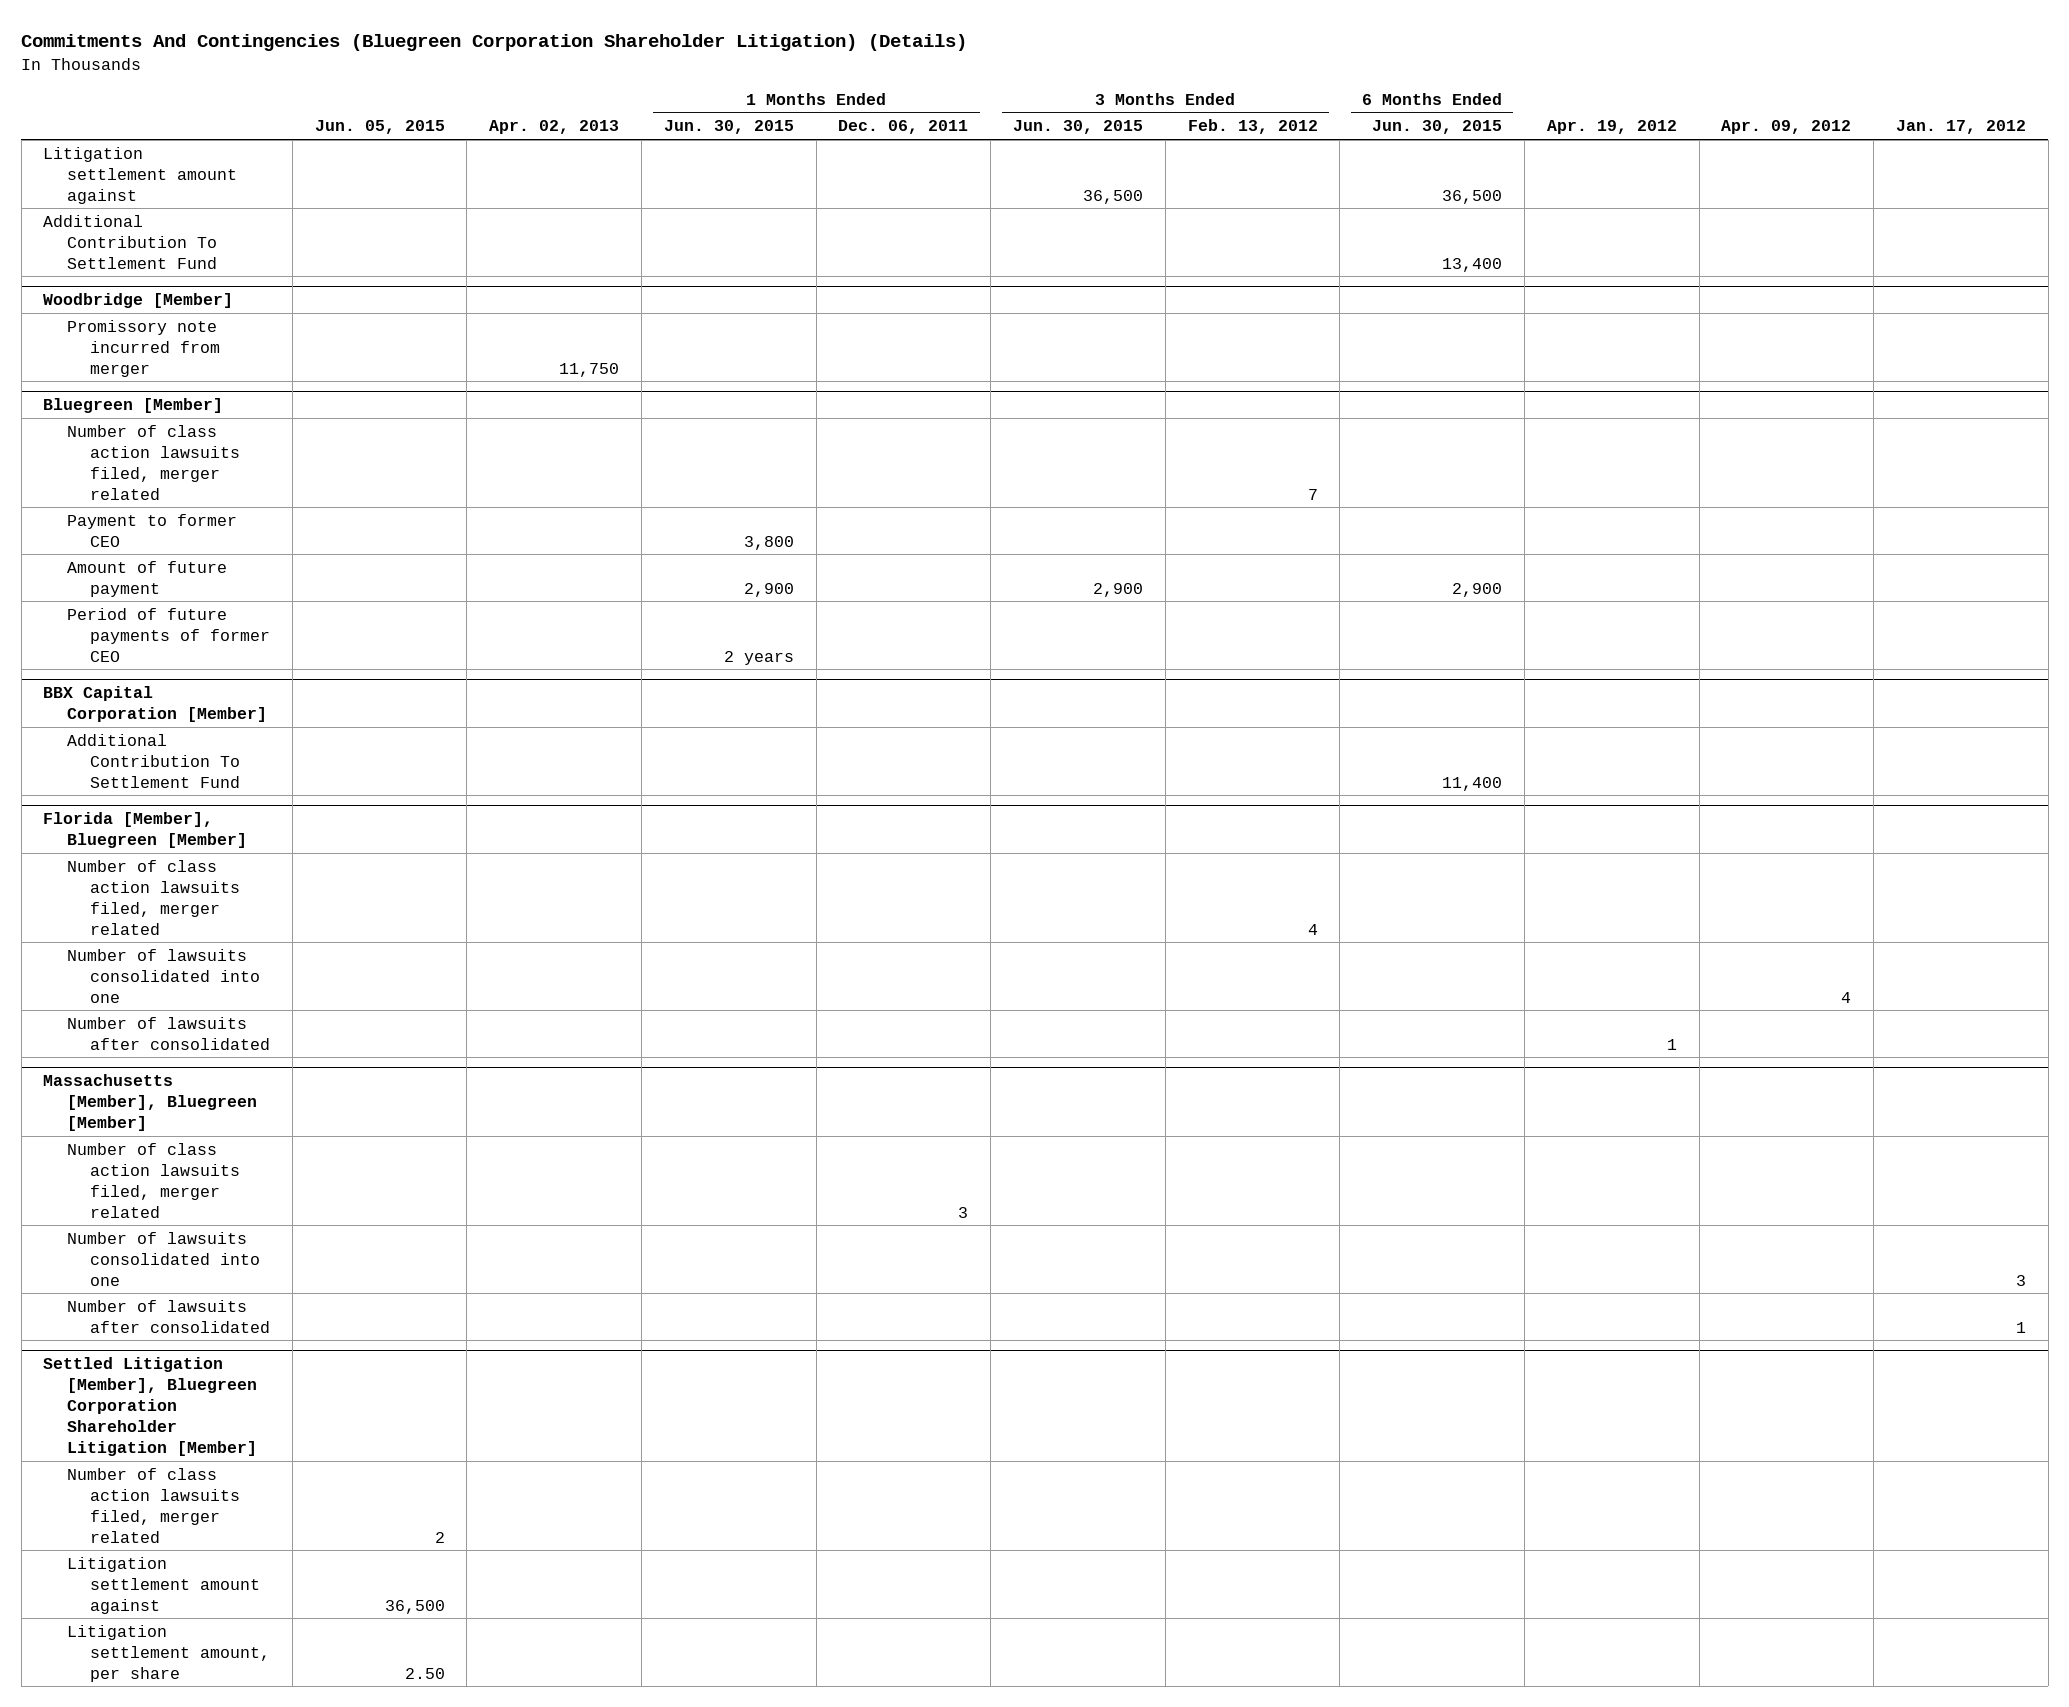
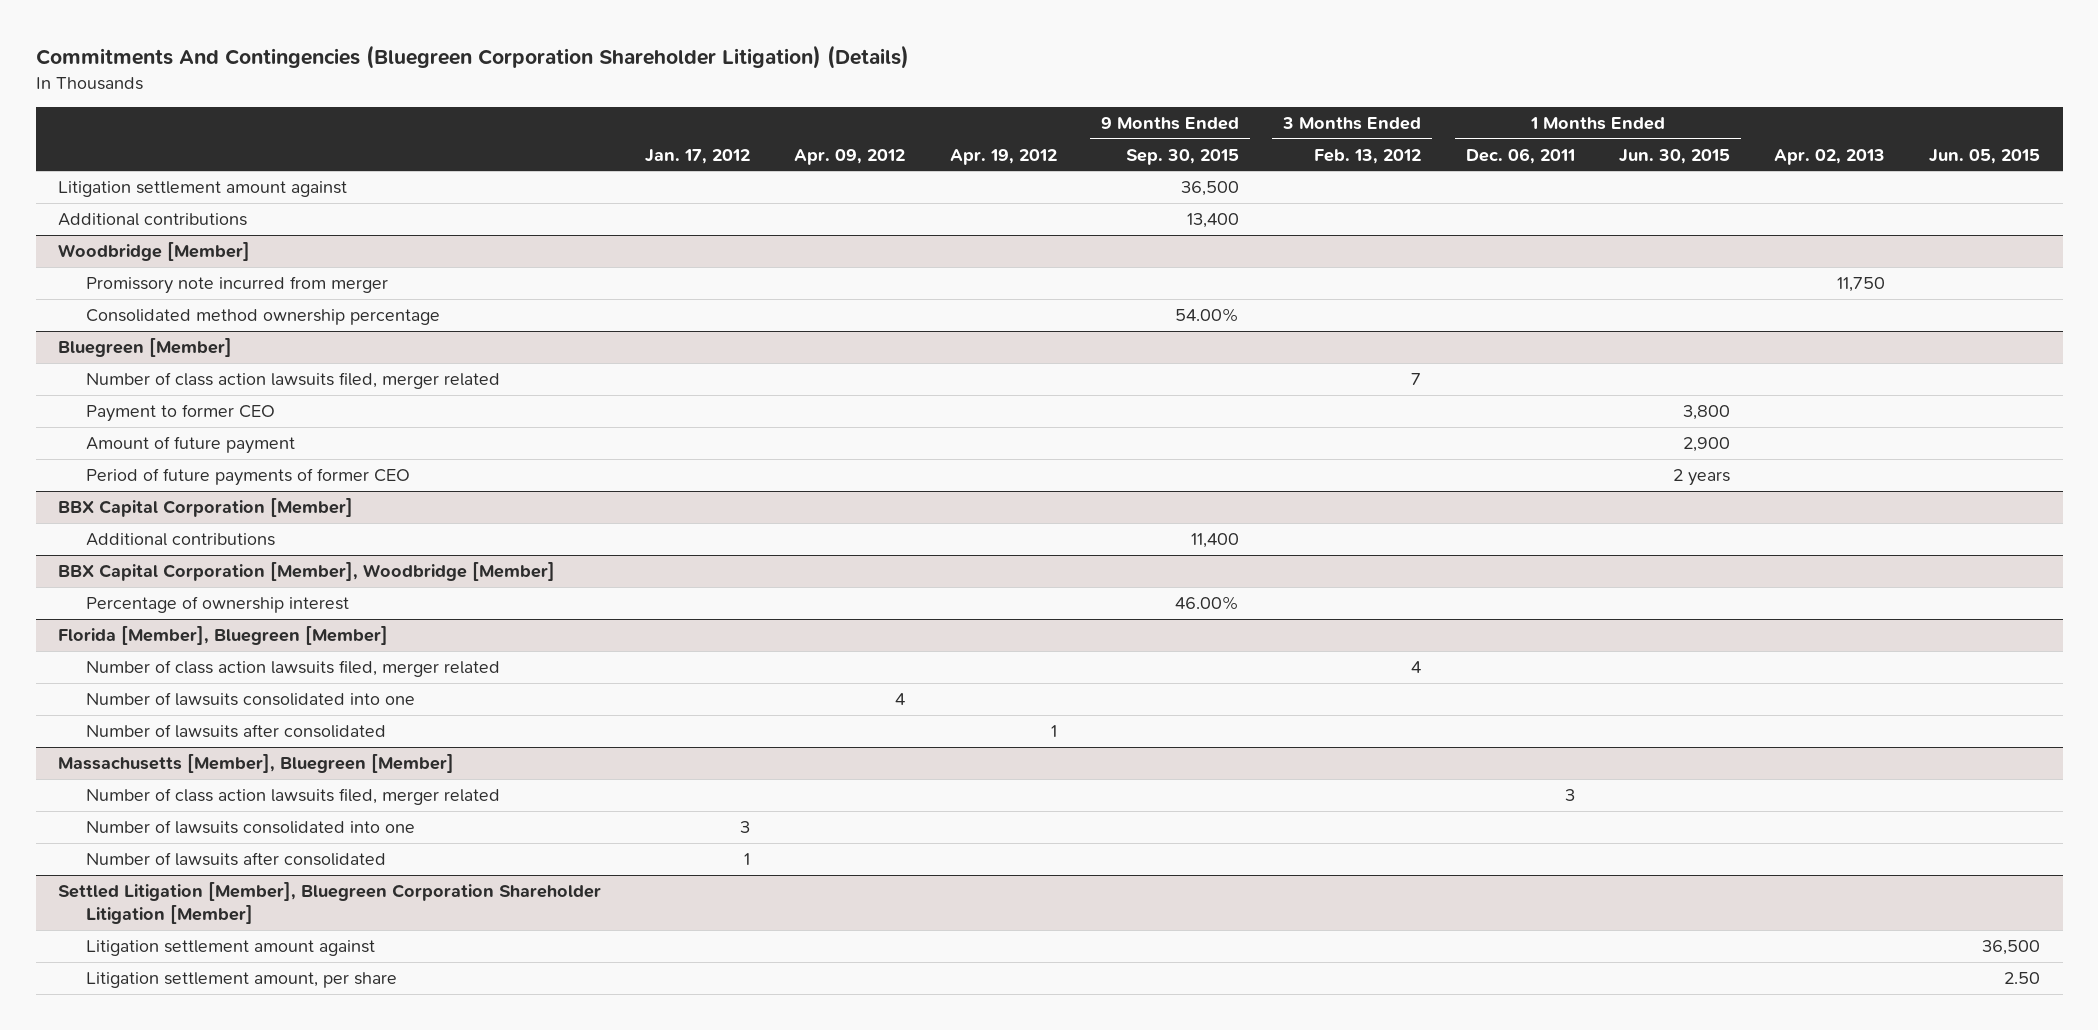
- | Jun. 05, 2015 | Apr. 02, 2013 | 1 Months Ended Jun. 30, 2015 | 1 Months Ended Dec. 06, 2011 | 3 Months Ended Jun. 30, 2015 | 3 Months Ended Feb. 13, 2012 | 6 Months Ended Jun. 30, 2015 | Apr. 19, 2012 | Apr. 09, 2012 | Jan. 17, 2012
+ | Jan. 17, 2012 | Apr. 09, 2012 | Apr. 19, 2012 | 9 Months Ended Sep. 30, 2015 | 3 Months Ended Feb. 13, 2012 | 1 Months Ended Dec. 06, 2011 | 1 Months Ended Jun. 30, 2015 | Apr. 02, 2013 | Jun. 05, 2015
- Additional Contribution To Settlement Fund | | | | | | | 13,400 | | |
+ Additional contributions | | | | 13,400 | | | | |
@ Woodbridge [Member]
+ Consolidated method ownership percentage | | | | 54.00% | | | | |
@ BBX Capital Corporation [Member]
- Additional Contribution To Settlement Fund | | | | | | | 11,400 | | |
+ Additional contributions | | | | 11,400 | | | | |
+ BBX Capital Corporation [Member], Woodbridge [Member]
+ Percentage of ownership interest | | | | 46.00% | | | | |
@ Settled Litigation [Member], Bluegreen Corporation Shareholder Litigation [Member]
- Number of class action lawsuits filed, merger related | 2 | | | | | | | | |

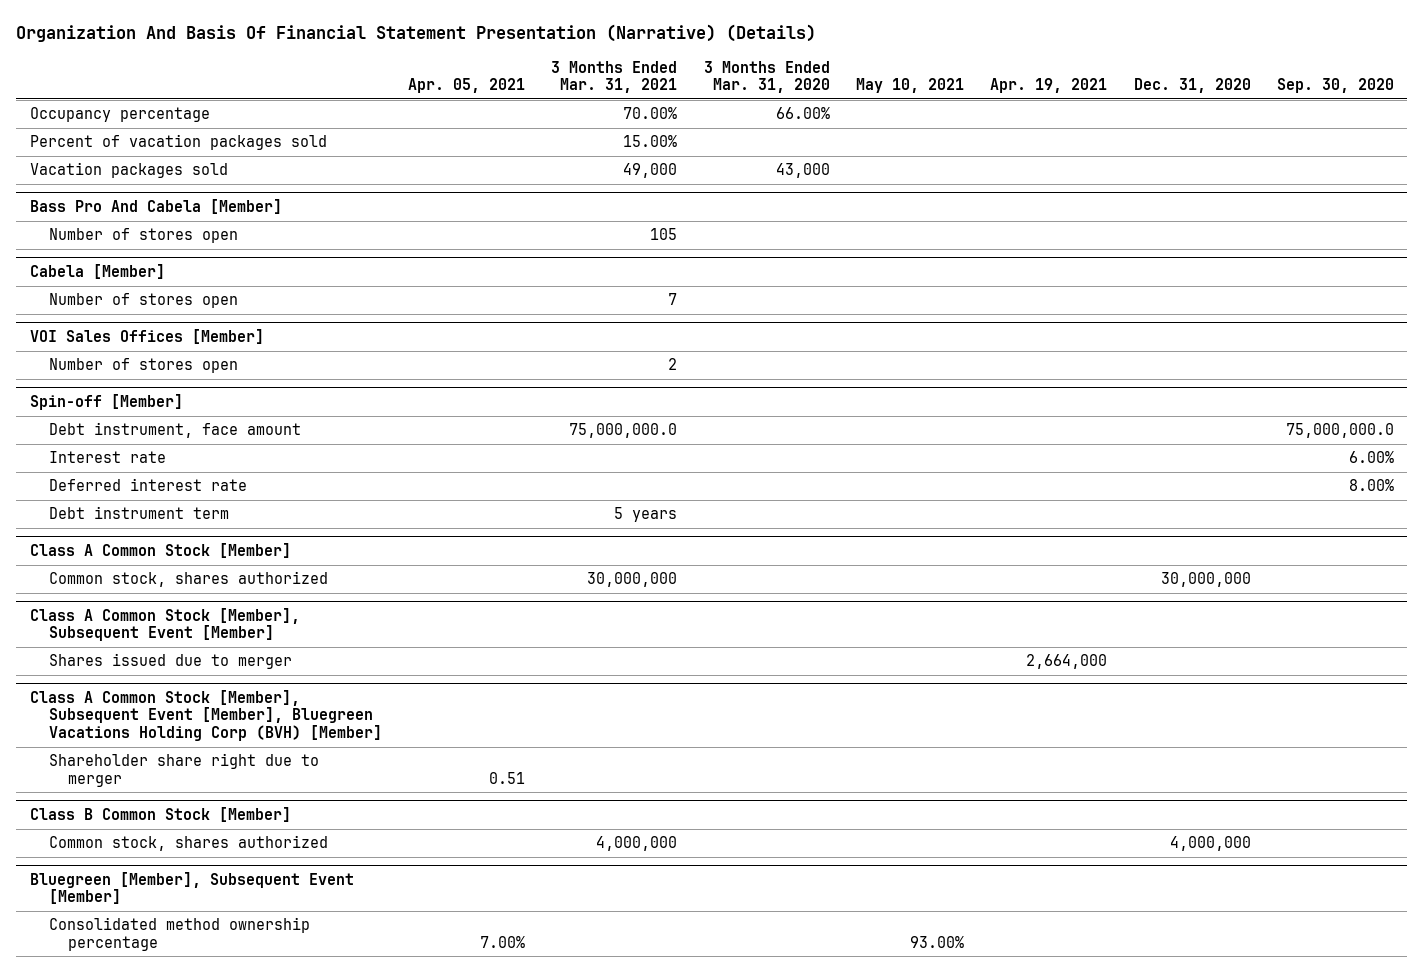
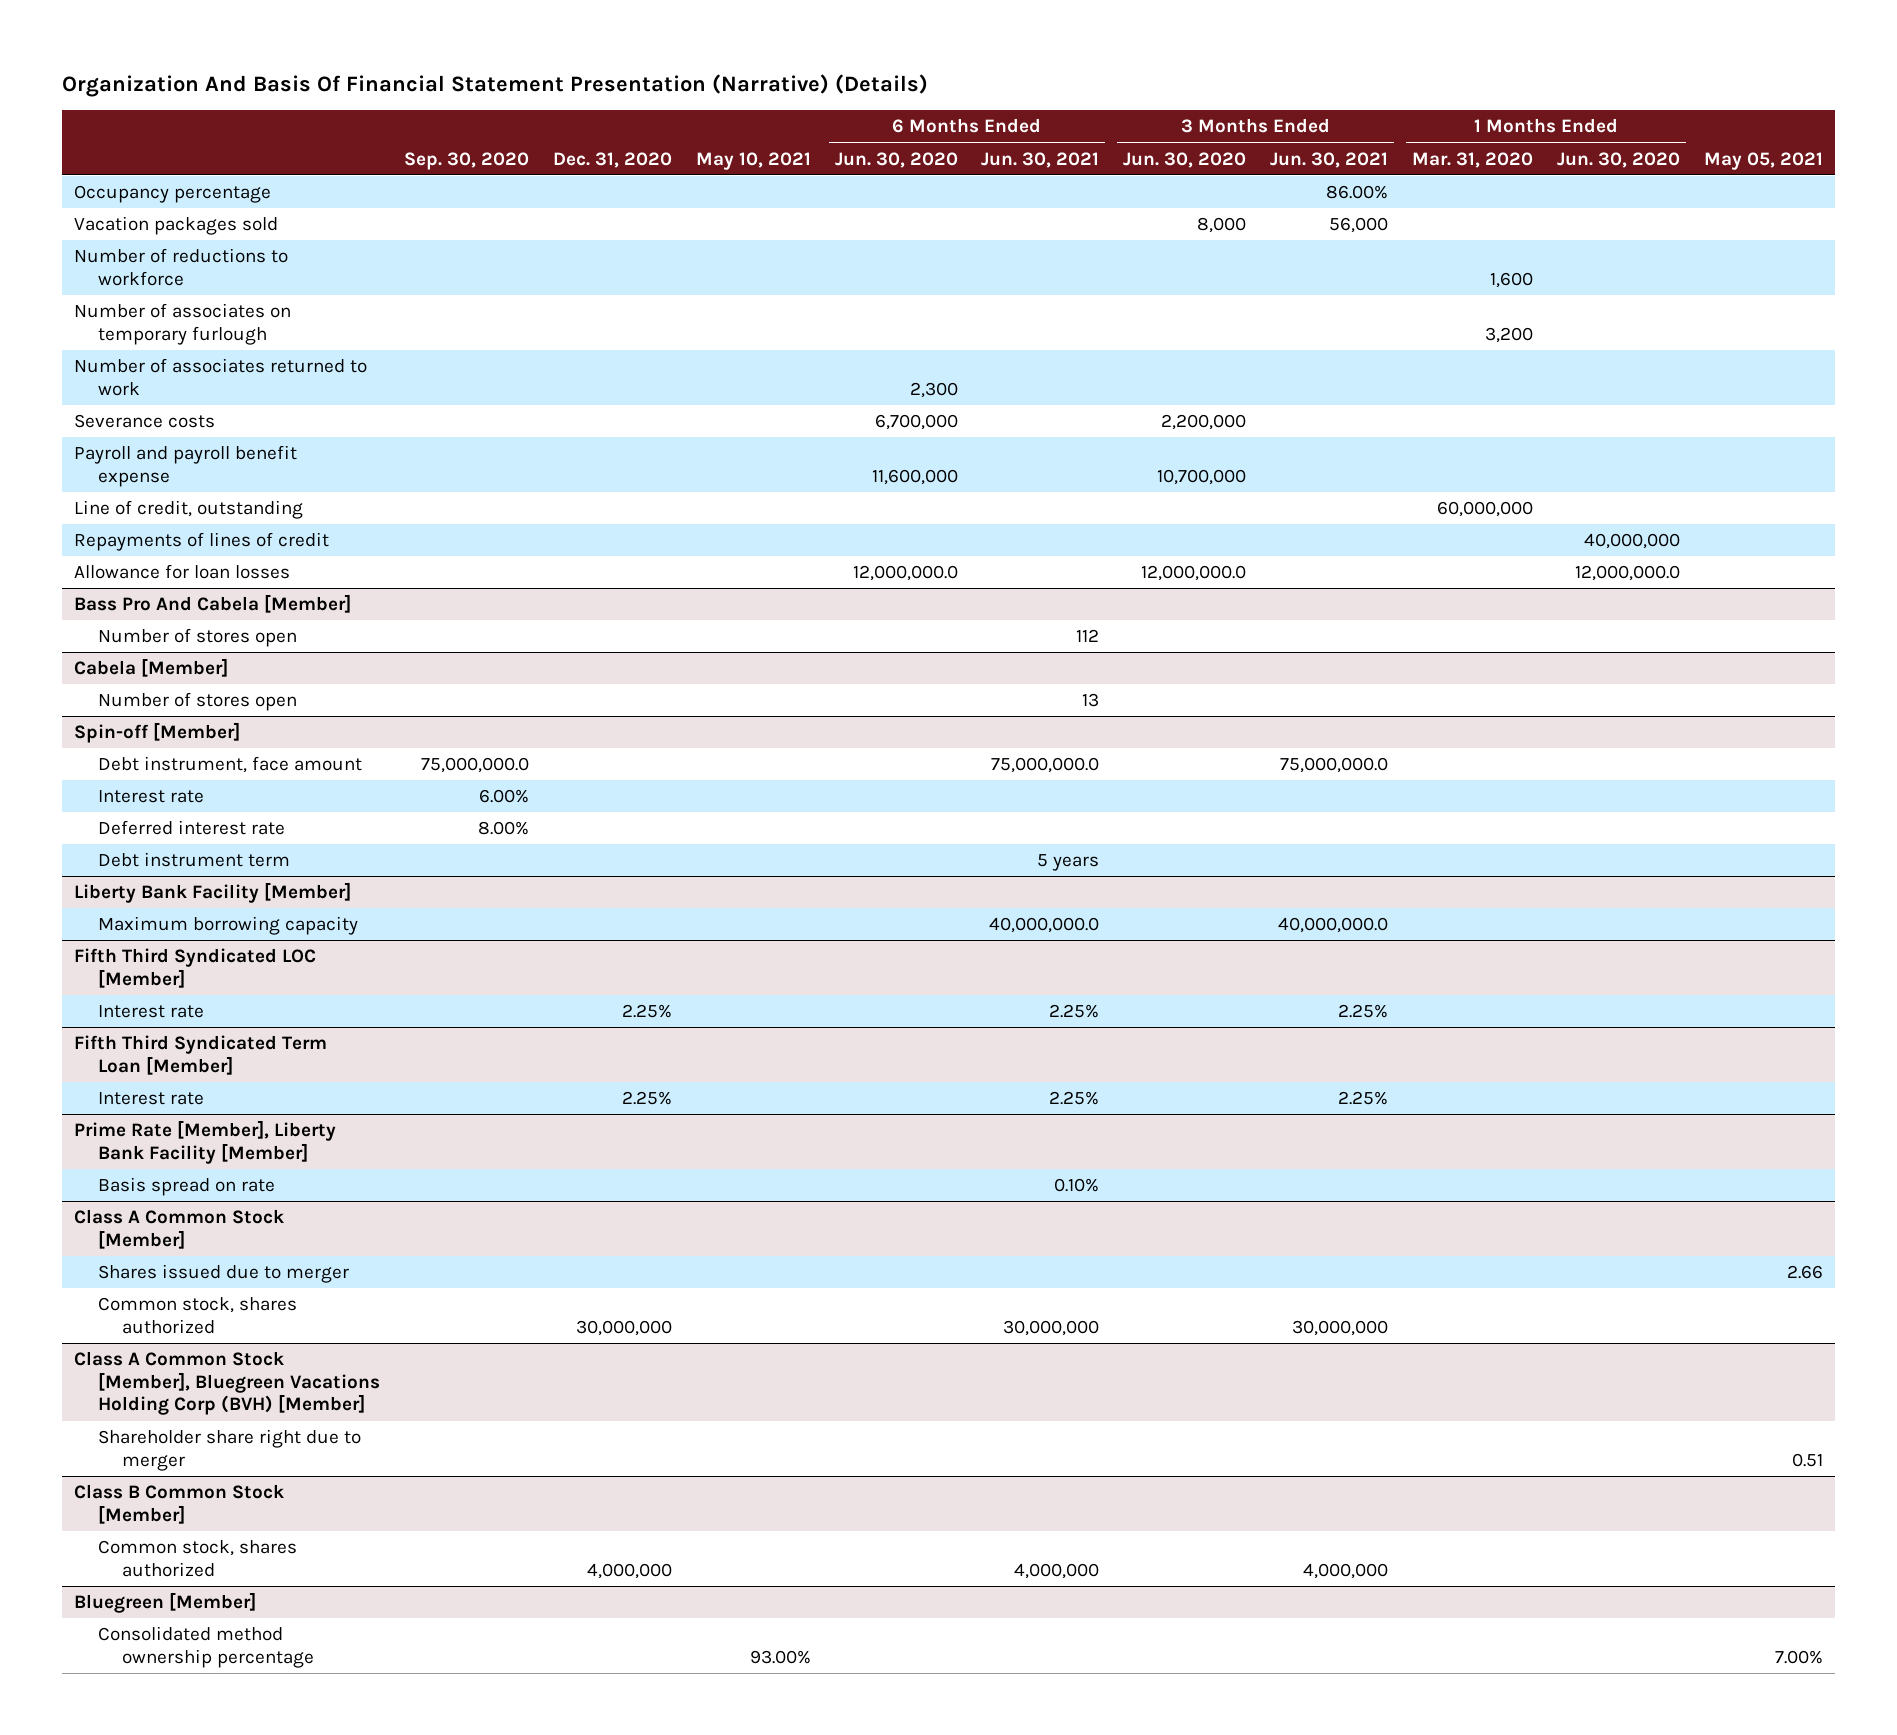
- | Apr. 05, 2021 | 3 Months Ended Mar. 31, 2021 | 3 Months Ended Mar. 31, 2020 | May 10, 2021 | Apr. 19, 2021 | Dec. 31, 2020 | Sep. 30, 2020
+ | Sep. 30, 2020 | Dec. 31, 2020 | May 10, 2021 | 6 Months Ended Jun. 30, 2020 | 6 Months Ended Jun. 30, 2021 | 3 Months Ended Jun. 30, 2020 | 3 Months Ended Jun. 30, 2021 | 1 Months Ended Mar. 31, 2020 | 1 Months Ended Jun. 30, 2020 | May 05, 2021
- Percent of vacation packages sold | | 15.00% | | | | |
+ Number of reductions to workforce | | | | | | | | 1,600 | |
+ Number of associates on temporary furlough | | | | | | | | 3,200 | |
+ Number of associates returned to work | | | | 2,300 | | | | | |
+ Severance costs | | | | 6,700,000 | | 2,200,000 | | | |
+ Payroll and payroll benefit expense | | | | 11,600,000 | | 10,700,000 | | | |
+ Line of credit, outstanding | | | | | | | | 60,000,000 | |
+ Repayments of lines of credit | | | | | | | | | 40,000,000 |
+ Allowance for loan losses | | | | 12,000,000.0 | | 12,000,000.0 | | | 12,000,000.0 |
- VOI Sales Offices [Member]
- Number of stores open | | 2 | | | | |
+ Liberty Bank Facility [Member]
+ Maximum borrowing capacity | | | | | 40,000,000.0 | | 40,000,000.0 | | |
+ Fifth Third Syndicated LOC [Member]
+ Interest rate | | 2.25% | | | 2.25% | | 2.25% | | |
+ Fifth Third Syndicated Term Loan [Member]
+ Interest rate | | 2.25% | | | 2.25% | | 2.25% | | |
+ Prime Rate [Member], Liberty Bank Facility [Member]
+ Basis spread on rate | | | | | 0.10% | | | | |
@ Class A Common Stock [Member]
+ Shares issued due to merger | | | | | | | | | | 2.66
- Class A Common Stock [Member], Subsequent Event [Member]
- Shares issued due to merger | | | | | 2,664,000 | |
- Class A Common Stock [Member], Subsequent Event [Member], Bluegreen Vacations Holding Corp (BVH) [Member]
+ Class A Common Stock [Member], Bluegreen Vacations Holding Corp (BVH) [Member]
- Bluegreen [Member], Subsequent Event [Member]
+ Bluegreen [Member]

